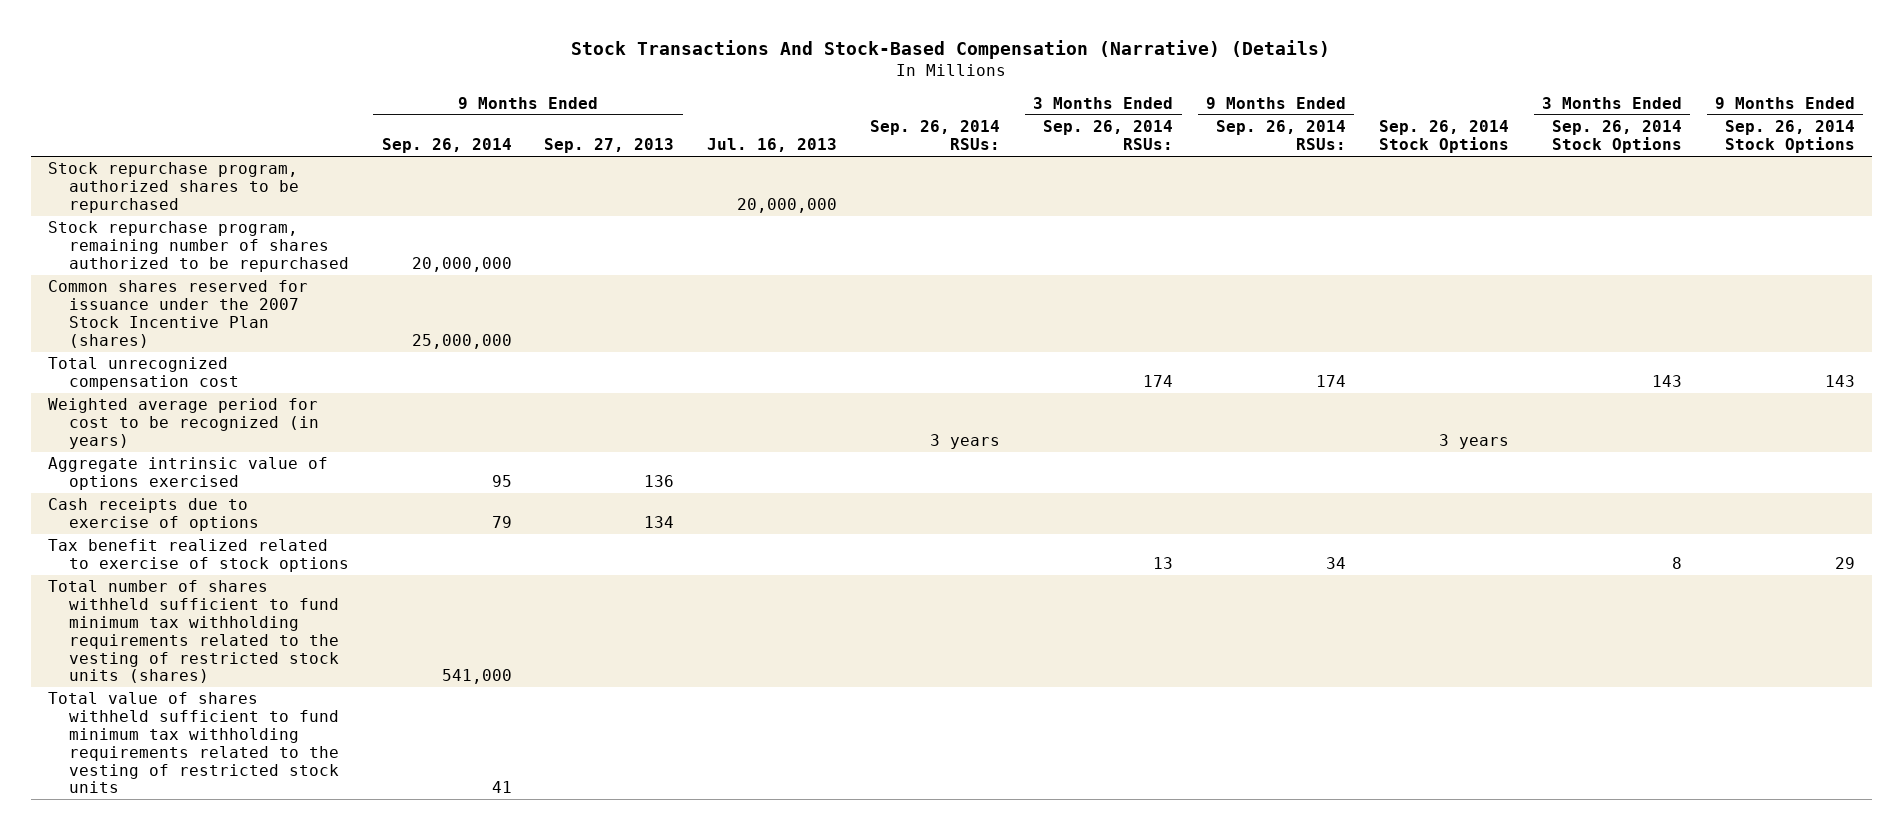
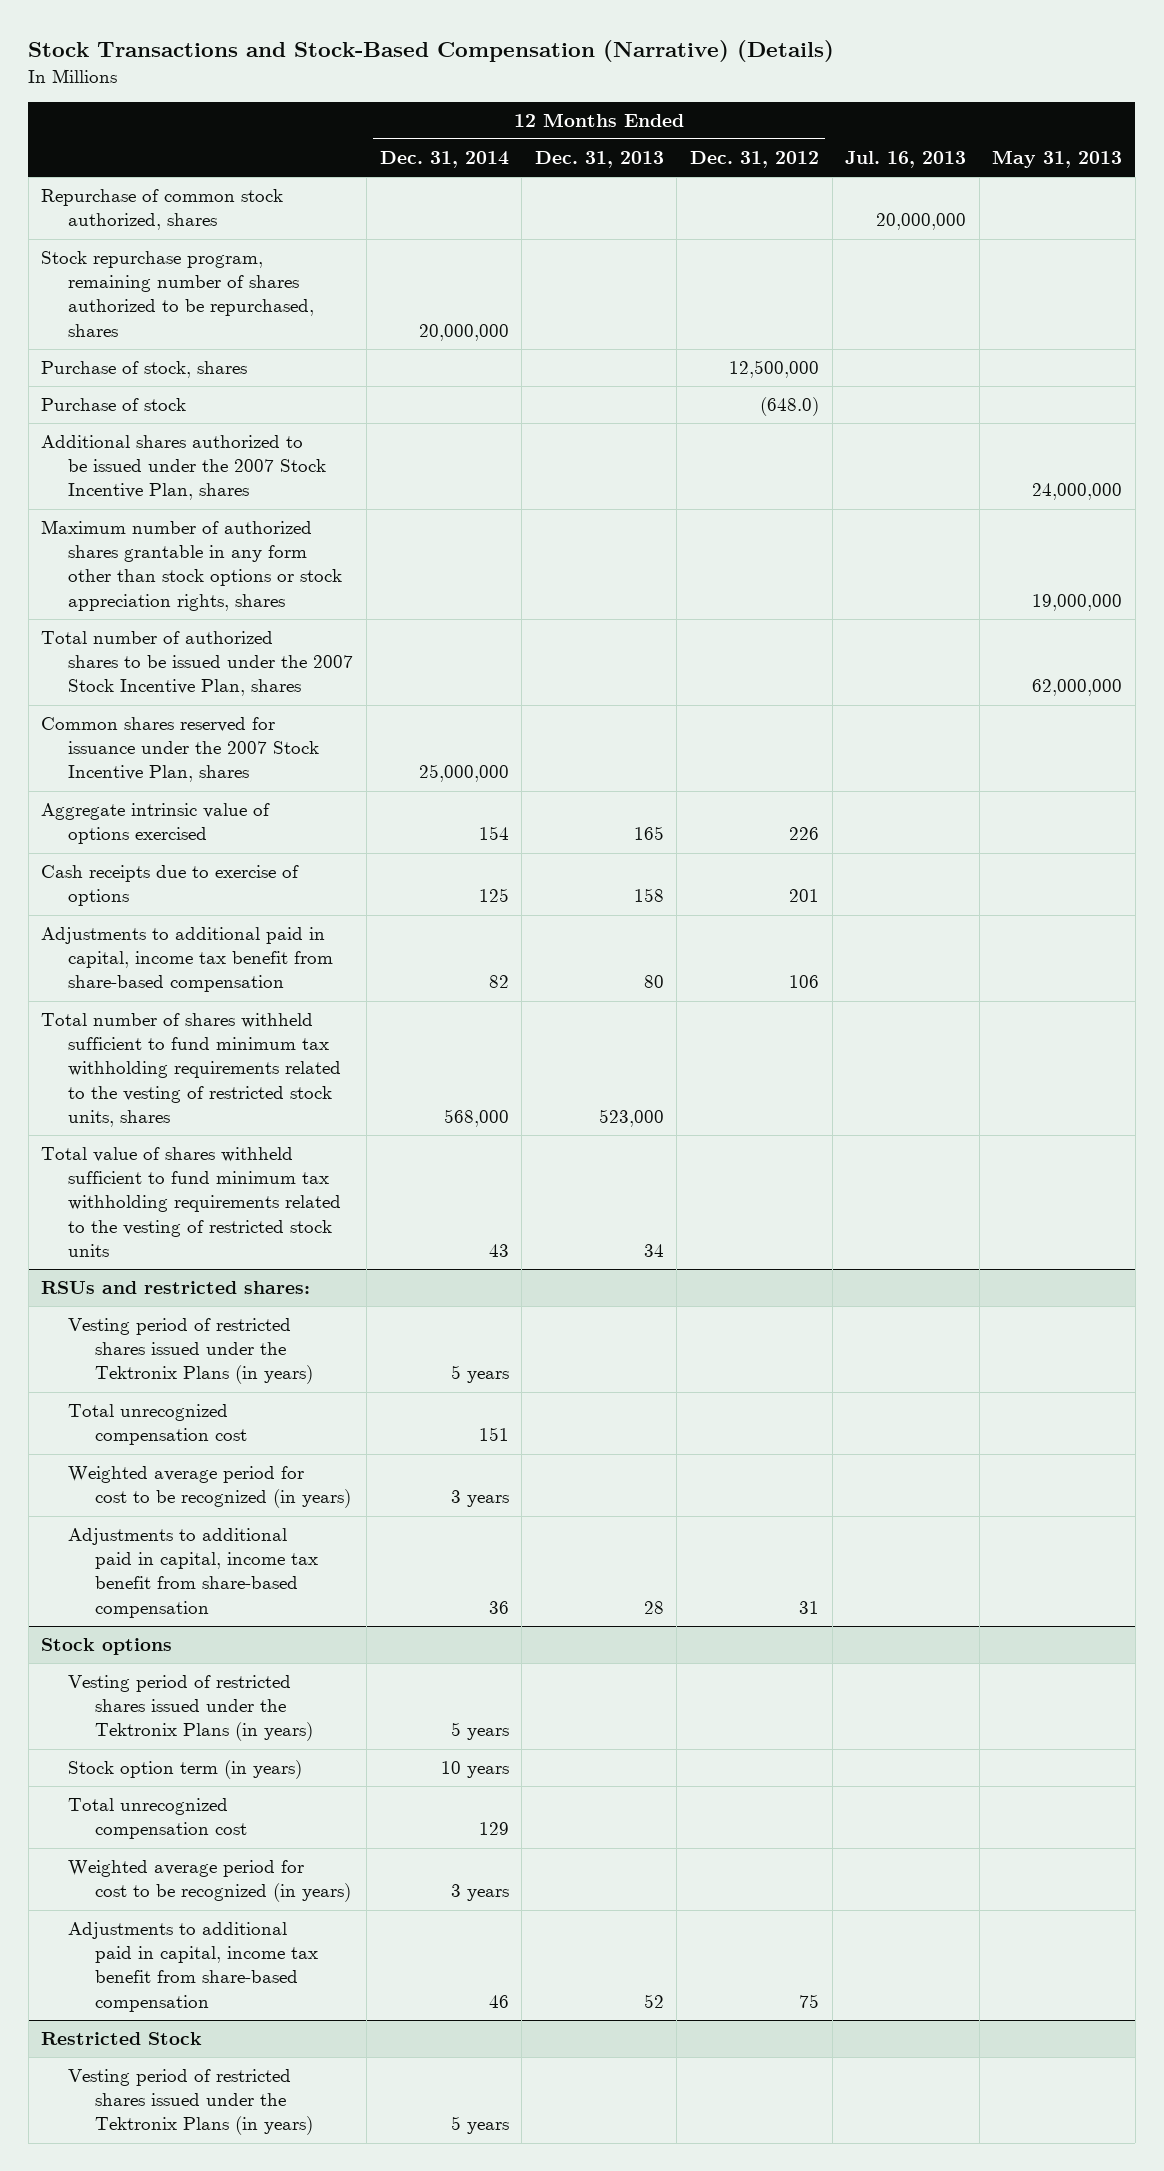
- Stock Transactions And Stock-Based Compensation (Narrative) (Details)
+ Stock Transactions and Stock-Based Compensation (Narrative) (Details)
- | 9 Months Ended Sep. 26, 2014 | 9 Months Ended Sep. 27, 2013 | Jul. 16, 2013 | Sep. 26, 2014 RSUs: | 3 Months Ended Sep. 26, 2014 RSUs: | 9 Months Ended Sep. 26, 2014 RSUs: | Sep. 26, 2014 Stock Options | 3 Months Ended Sep. 26, 2014 Stock Options | 9 Months Ended Sep. 26, 2014 Stock Options
+ | 12 Months Ended Dec. 31, 2014 | 12 Months Ended Dec. 31, 2013 | 12 Months Ended Dec. 31, 2012 | Jul. 16, 2013 | May 31, 2013
- Stock repurchase program, authorized shares to be repurchased | | | 20,000,000 | | | | | |
- Stock repurchase program, remaining number of shares authorized to be repurchased | 20,000,000 | | | | | | | |
- Common shares reserved for issuance under the 2007 Stock Incentive Plan (shares) | 25,000,000 | | | | | | | |
- Total unrecognized compensation cost | | | | | 174 | 174 | | 143 | 143
- Weighted average period for cost to be recognized (in years) | | | | 3 years | | | 3 years | |
+ Repurchase of common stock authorized, shares | | | | 20,000,000 |
+ Stock repurchase program, remaining number of shares authorized to be repurchased, shares | 20,000,000 | | | |
+ Purchase of stock, shares | | | 12,500,000 | |
+ Purchase of stock | | | (648.0) | |
+ Additional shares authorized to be issued under the 2007 Stock Incentive Plan, shares | | | | | 24,000,000
+ Maximum number of authorized shares grantable in any form other than stock options or stock appreciation rights, shares | | | | | 19,000,000
+ Total number of authorized shares to be issued under the 2007 Stock Incentive Plan, shares | | | | | 62,000,000
+ Common shares reserved for issuance under the 2007 Stock Incentive Plan, shares | 25,000,000 | | | |
- Tax benefit realized related to exercise of stock options | | | | | 13 | 34 | | 8 | 29
- Total number of shares withheld sufficient to fund minimum tax withholding requirements related to the vesting of restricted stock units (shares) | 541,000 | | | | | | | |
+ Adjustments to additional paid in capital, income tax benefit from share-based compensation | 82 | 80 | 106 | |
+ Total number of shares withheld sufficient to fund minimum tax withholding requirements related to the vesting of restricted stock units, shares | 568,000 | 523,000 | | |
+ RSUs and restricted shares:
+ Vesting period of restricted shares issued under the Tektronix Plans (in years) | 5 years | | | |
+ Total unrecognized compensation cost | 151 | | | |
+ Weighted average period for cost to be recognized (in years) | 3 years | | | |
+ Adjustments to additional paid in capital, income tax benefit from share-based compensation | 36 | 28 | 31 | |
+ Stock options
+ Vesting period of restricted shares issued under the Tektronix Plans (in years) | 5 years | | | |
+ Stock option term (in years) | 10 years | | | |
+ Total unrecognized compensation cost | 129 | | | |
+ Weighted average period for cost to be recognized (in years) | 3 years | | | |
+ Adjustments to additional paid in capital, income tax benefit from share-based compensation | 46 | 52 | 75 | |
+ Restricted Stock
+ Vesting period of restricted shares issued under the Tektronix Plans (in years) | 5 years | | | |

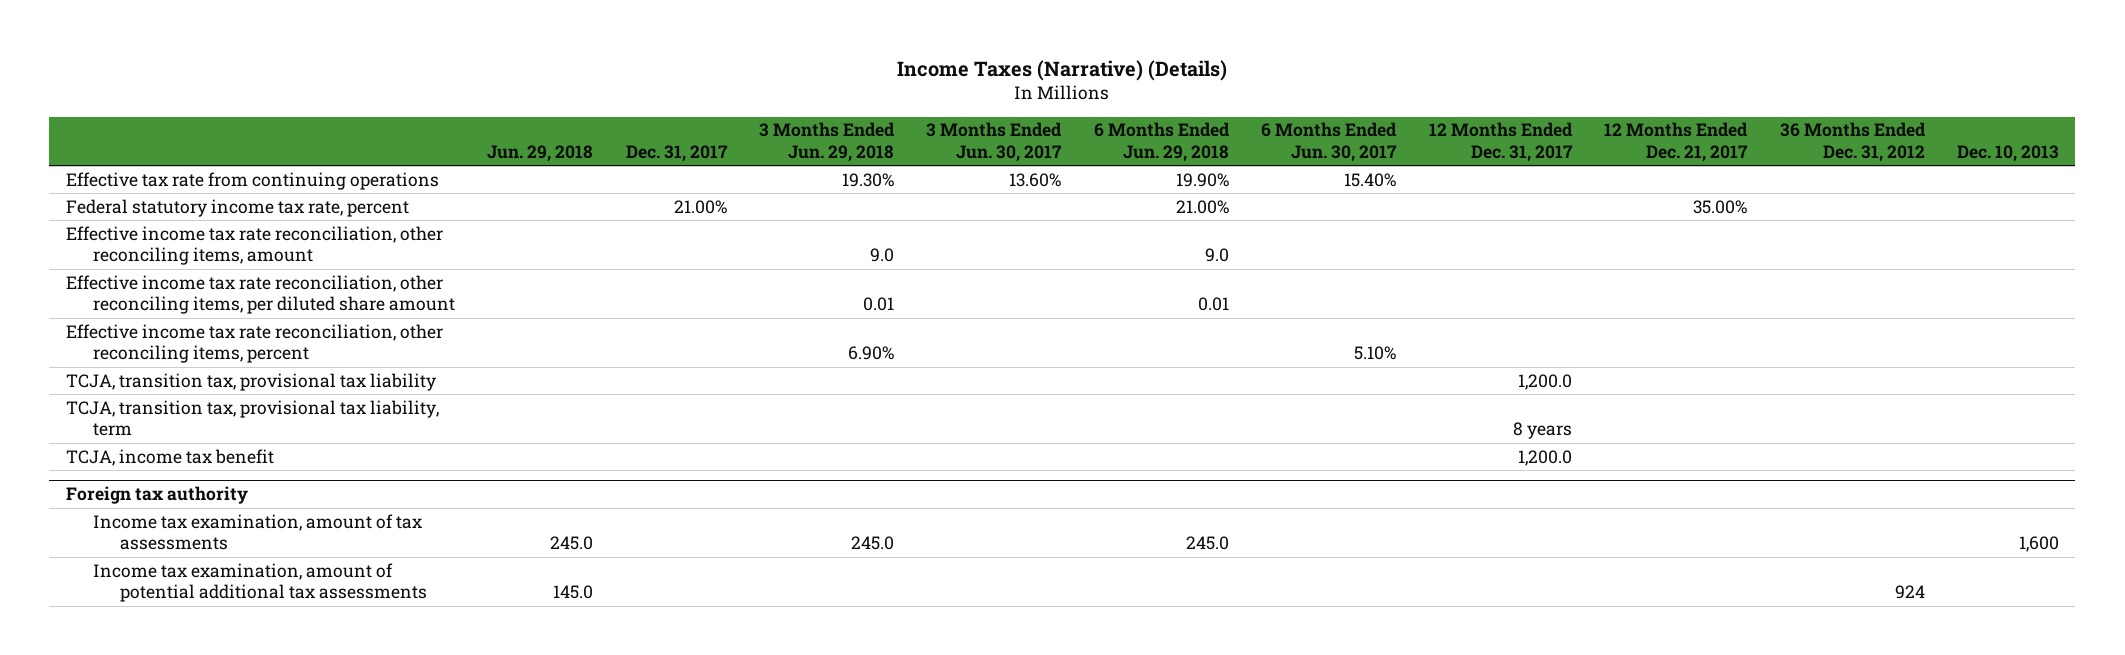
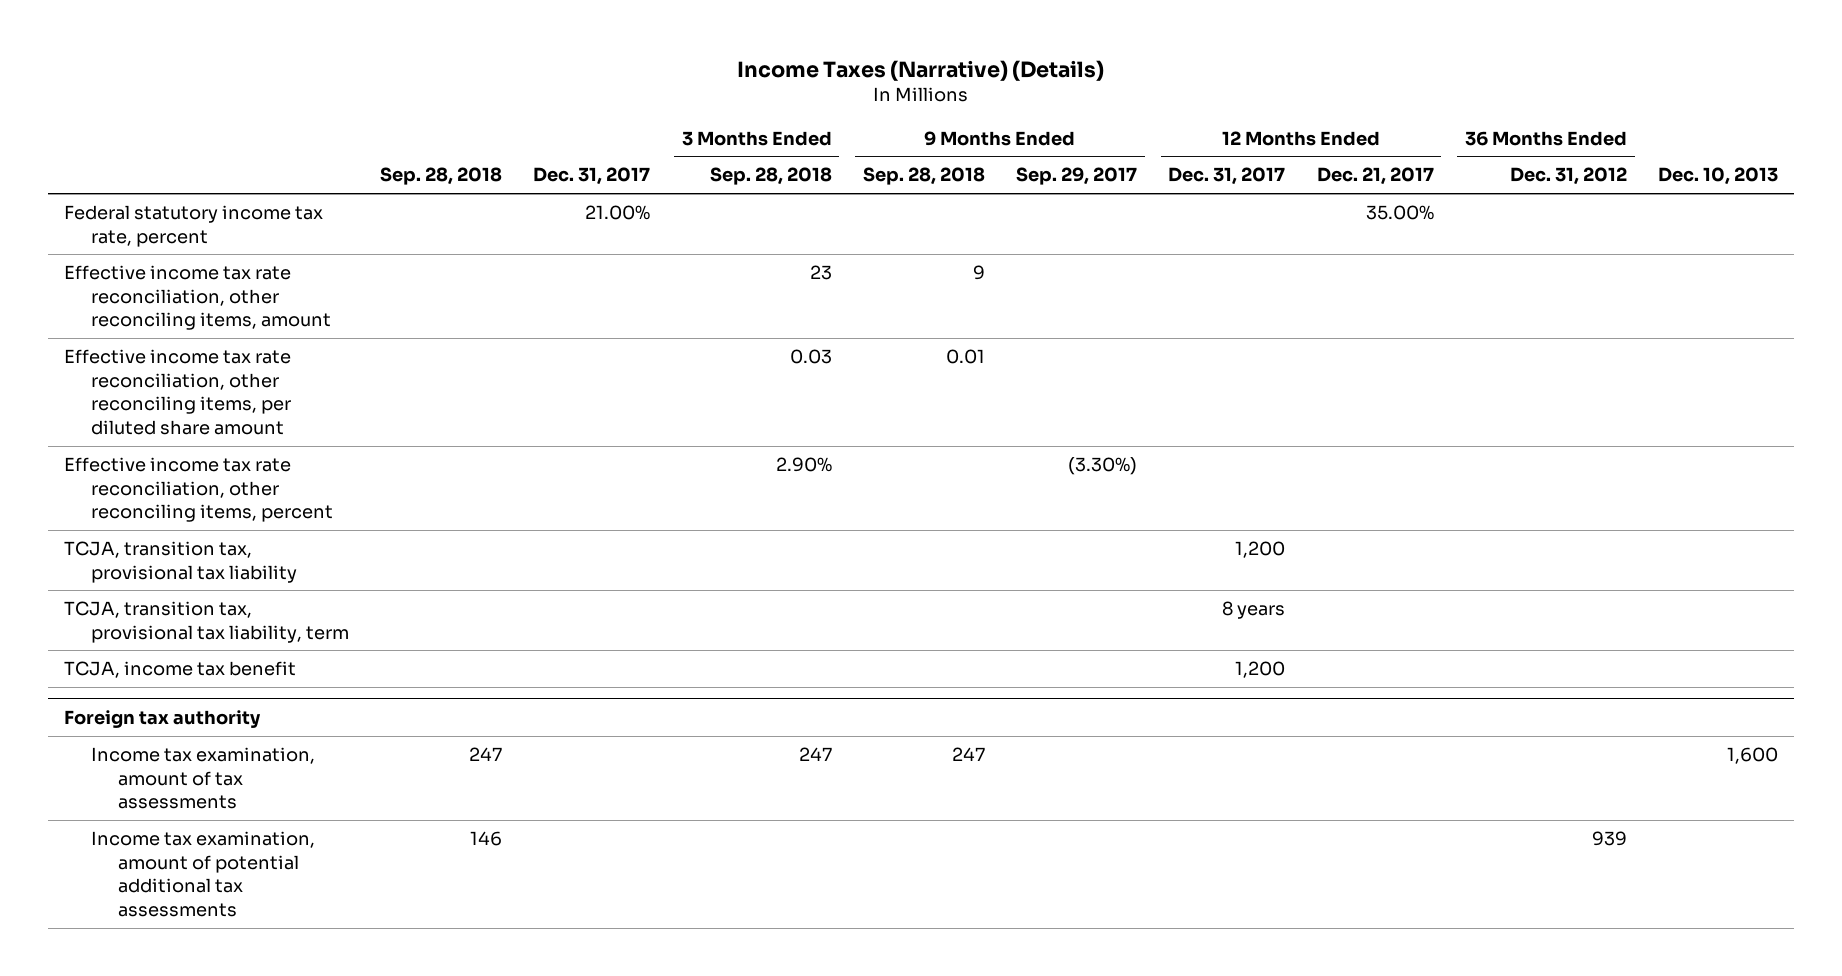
- | Jun. 29, 2018 | Dec. 31, 2017 | 3 Months Ended Jun. 29, 2018 | 3 Months Ended Jun. 30, 2017 | 6 Months Ended Jun. 29, 2018 | 6 Months Ended Jun. 30, 2017 | 12 Months Ended Dec. 31, 2017 | 12 Months Ended Dec. 21, 2017 | 36 Months Ended Dec. 31, 2012 | Dec. 10, 2013
+ | Sep. 28, 2018 | Dec. 31, 2017 | 3 Months Ended Sep. 28, 2018 | 9 Months Ended Sep. 28, 2018 | 9 Months Ended Sep. 29, 2017 | 12 Months Ended Dec. 31, 2017 | 12 Months Ended Dec. 21, 2017 | 36 Months Ended Dec. 31, 2012 | Dec. 10, 2013
- Effective tax rate from continuing operations | | | 19.30% | 13.60% | 19.90% | 15.40% | | | |
- TCJA, transition tax, provisional tax liability | | | | | | | 1,200.0 | | |
+ TCJA, transition tax, provisional tax liability | | | | | | 1,200 | | |
- TCJA, income tax benefit | | | | | | | 1,200.0 | | |
+ TCJA, income tax benefit | | | | | | 1,200 | | |
@ Foreign tax authority
- Income tax examination, amount of potential additional tax assessments | 145.0 | | | | | | | | 924 |
+ Income tax examination, amount of potential additional tax assessments | 146 | | | | | | | 939 |

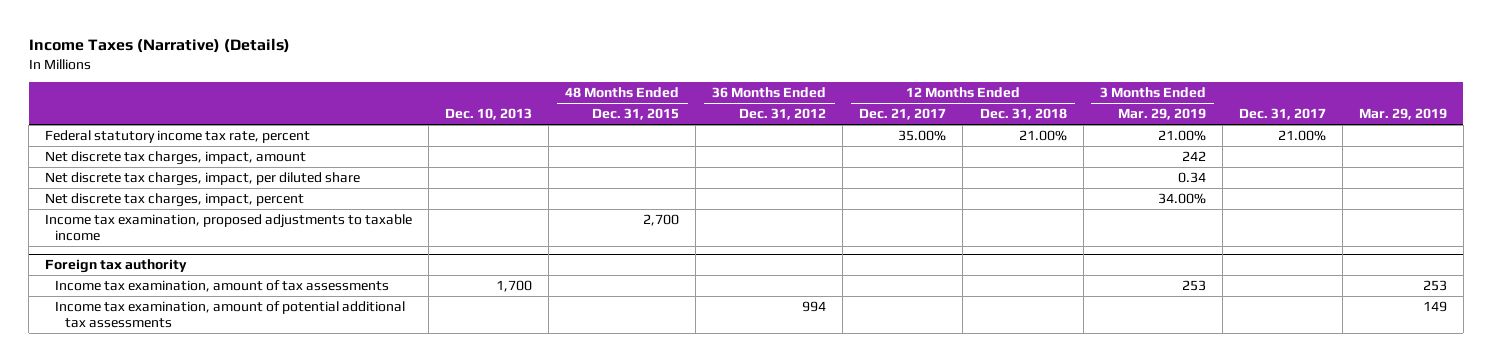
- | Sep. 28, 2018 | Dec. 31, 2017 | 3 Months Ended Sep. 28, 2018 | 9 Months Ended Sep. 28, 2018 | 9 Months Ended Sep. 29, 2017 | 12 Months Ended Dec. 31, 2017 | 12 Months Ended Dec. 21, 2017 | 36 Months Ended Dec. 31, 2012 | Dec. 10, 2013
+ | Dec. 10, 2013 | 48 Months Ended Dec. 31, 2015 | 36 Months Ended Dec. 31, 2012 | 12 Months Ended Dec. 21, 2017 | 12 Months Ended Dec. 31, 2018 | 3 Months Ended Mar. 29, 2019 | Dec. 31, 2017 | Mar. 29, 2019
- Effective income tax rate reconciliation, other reconciling items, amount | | | 23 | 9 | | | | |
- Effective income tax rate reconciliation, other reconciling items, per diluted share amount | | | 0.03 | 0.01 | | | | |
- Effective income tax rate reconciliation, other reconciling items, percent | | | 2.90% | | (3.30%) | | | |
- TCJA, transition tax, provisional tax liability | | | | | | 1,200 | | |
- TCJA, transition tax, provisional tax liability, term | | | | | | 8 years | | |
- TCJA, income tax benefit | | | | | | 1,200 | | |
+ Net discrete tax charges, impact, amount | | | | | | 242 | |
+ Net discrete tax charges, impact, per diluted share | | | | | | 0.34 | |
+ Net discrete tax charges, impact, percent | | | | | | 34.00% | |
+ Income tax examination, proposed adjustments to taxable income | | 2,700 | | | | | |
@ Foreign tax authority
- Income tax examination, amount of tax assessments | 247 | | 247 | 247 | | | | | 1,600
- Income tax examination, amount of potential additional tax assessments | 146 | | | | | | | 939 |
+ Income tax examination, amount of tax assessments | 1,700 | | | | | 253 | | 253
+ Income tax examination, amount of potential additional tax assessments | | | 994 | | | | | 149

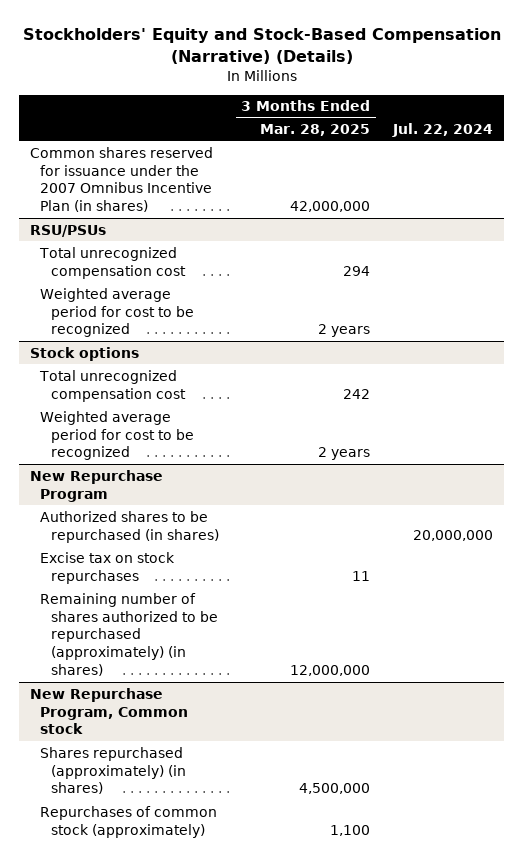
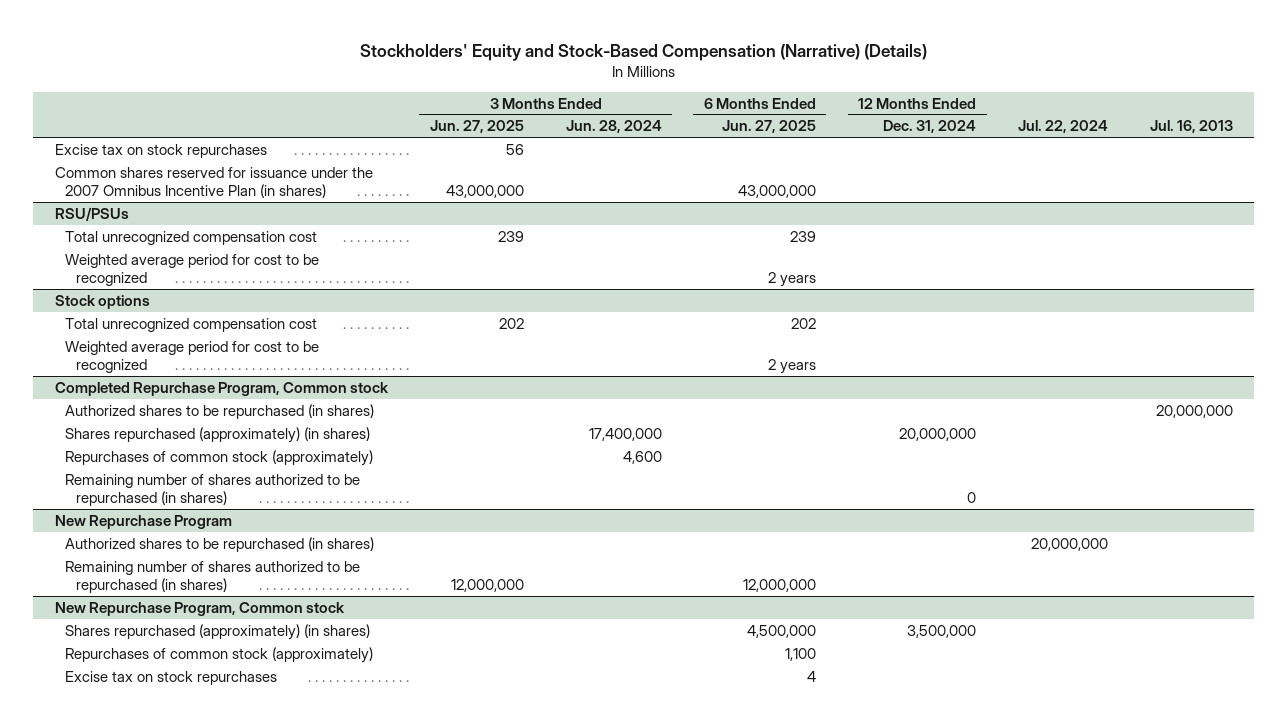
- | 3 Months Ended Mar. 28, 2025 | Jul. 22, 2024
+ | 3 Months Ended Jun. 27, 2025 | 3 Months Ended Jun. 28, 2024 | 6 Months Ended Jun. 27, 2025 | 12 Months Ended Dec. 31, 2024 | Jul. 22, 2024 | Jul. 16, 2013
+ Excise tax on stock repurchases | 56 | | | | |
+ Completed Repurchase Program, Common stock
+ Authorized shares to be repurchased (in shares) | | | | | | 20,000,000
+ Shares repurchased (approximately) (in shares) | | 17,400,000 | | 20,000,000 | |
+ Repurchases of common stock (approximately) | | 4,600 | | | |
+ Remaining number of shares authorized to be repurchased (in shares) | | | | 0 | |
@ New Repurchase Program
- Excise tax on stock repurchases | 11 |
- Remaining number of shares authorized to be repurchased (approximately) (in shares) | 12,000,000 |
+ Remaining number of shares authorized to be repurchased (in shares) | 12,000,000 | | 12,000,000 | | |
@ New Repurchase Program, Common stock
+ Excise tax on stock repurchases | | | 4 | | |

